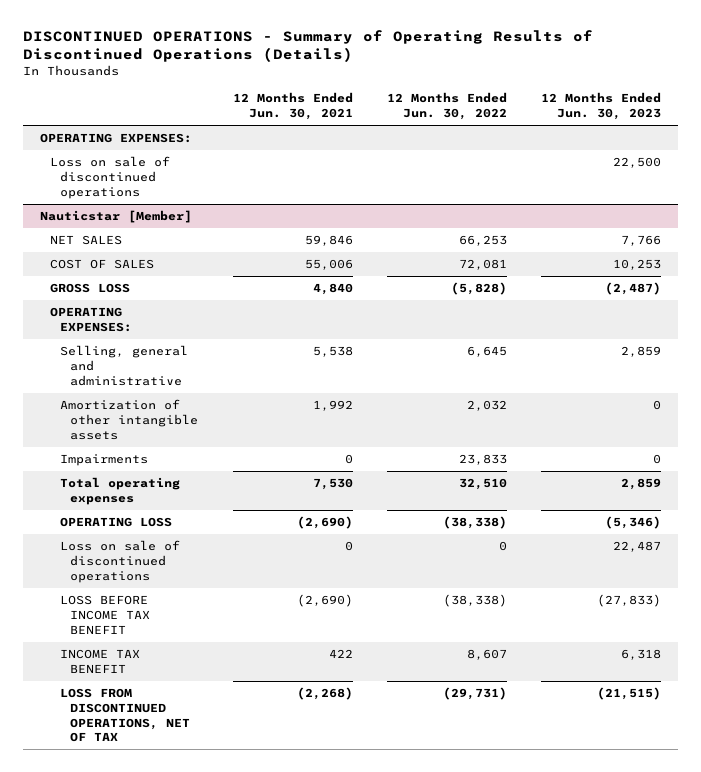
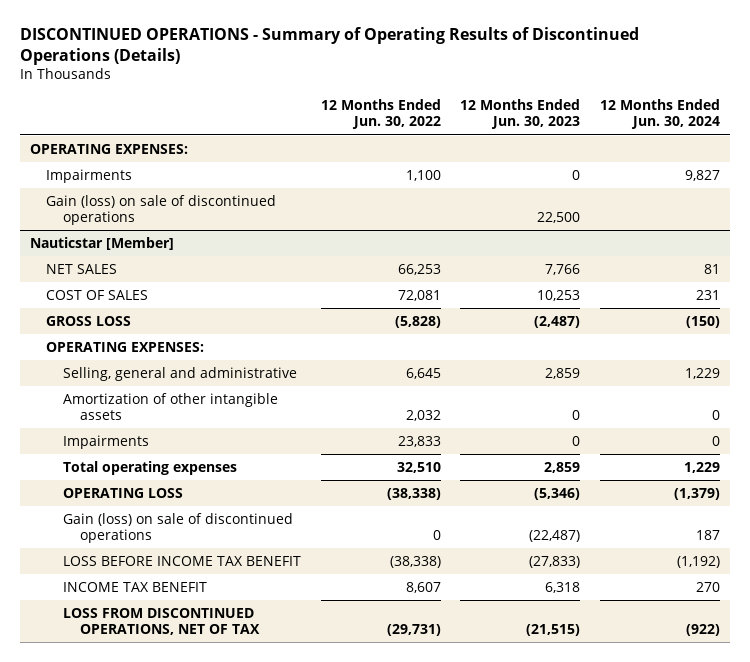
- | 12 Months Ended Jun. 30, 2021 | 12 Months Ended Jun. 30, 2022 | 12 Months Ended Jun. 30, 2023
+ | 12 Months Ended Jun. 30, 2022 | 12 Months Ended Jun. 30, 2023 | 12 Months Ended Jun. 30, 2024
- Loss on sale of discontinued operations | | | 22,500
+ Impairments | 1,100 | 0 | 9,827
+ Gain (loss) on sale of discontinued operations | | 22,500 |
@ Nauticstar [Member]
- Loss on sale of discontinued operations | 0 | 0 | 22,487
+ Gain (loss) on sale of discontinued operations | 0 | (22,487) | 187

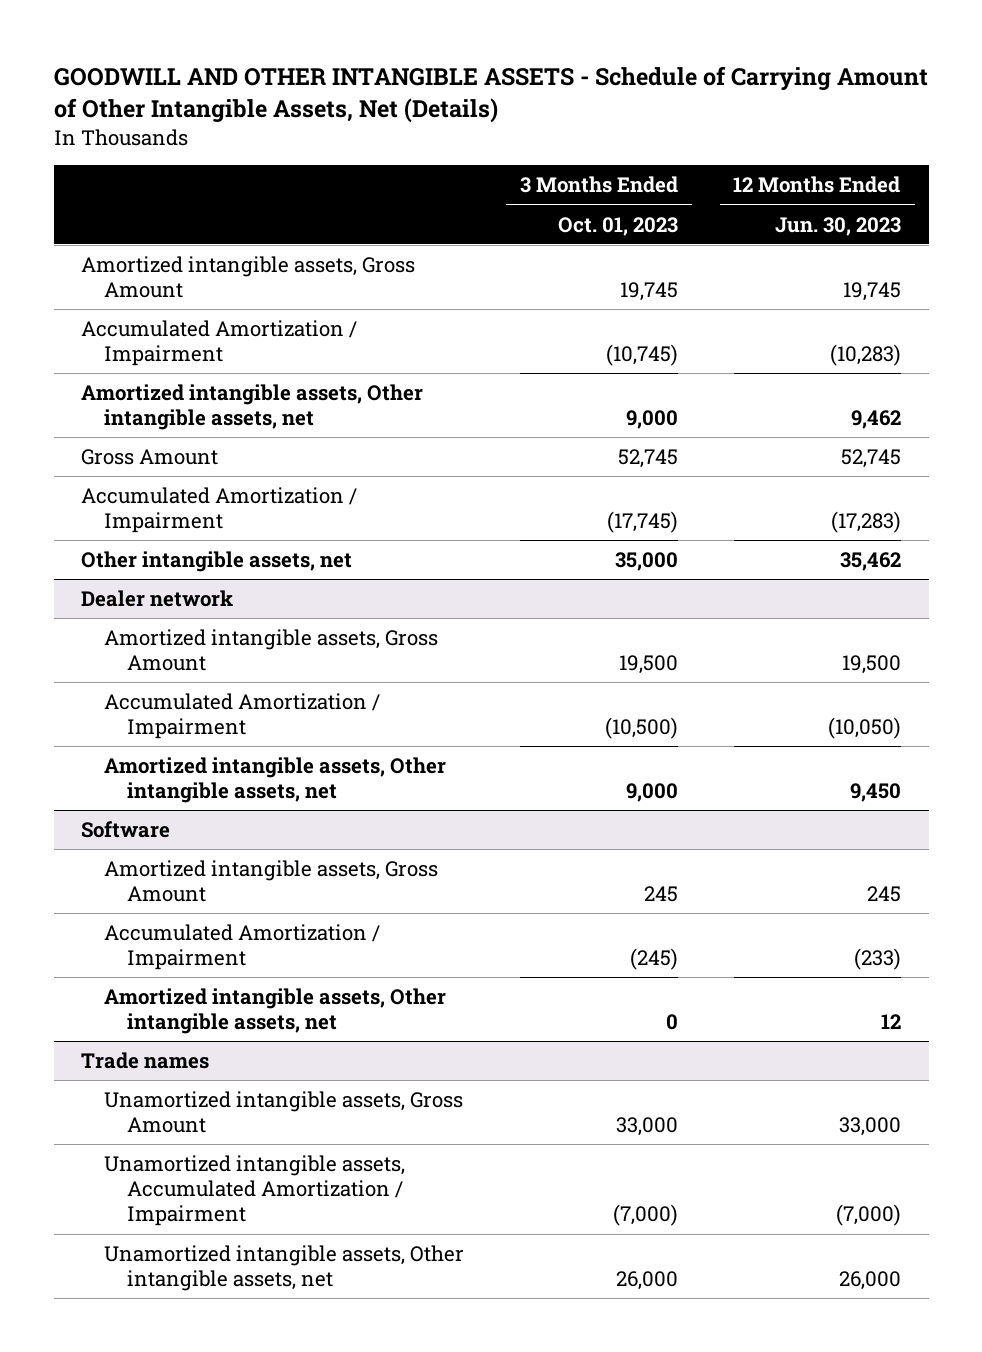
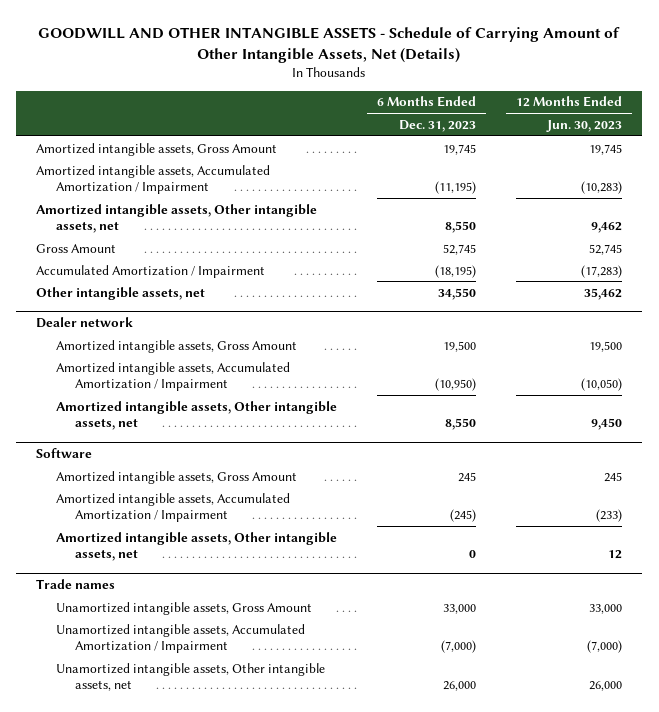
- | 3 Months Ended Oct. 01, 2023 | 12 Months Ended Jun. 30, 2023
+ | 6 Months Ended Dec. 31, 2023 | 12 Months Ended Jun. 30, 2023
- Accumulated Amortization / Impairment | (10,745) | (10,283)
+ Amortized intangible assets, Accumulated Amortization / Impairment | (11,195) | (10,283)
@ Dealer network
- Accumulated Amortization / Impairment | (10,500) | (10,050)
+ Amortized intangible assets, Accumulated Amortization / Impairment | (10,950) | (10,050)
@ Software
- Accumulated Amortization / Impairment | (245) | (233)
+ Amortized intangible assets, Accumulated Amortization / Impairment | (245) | (233)

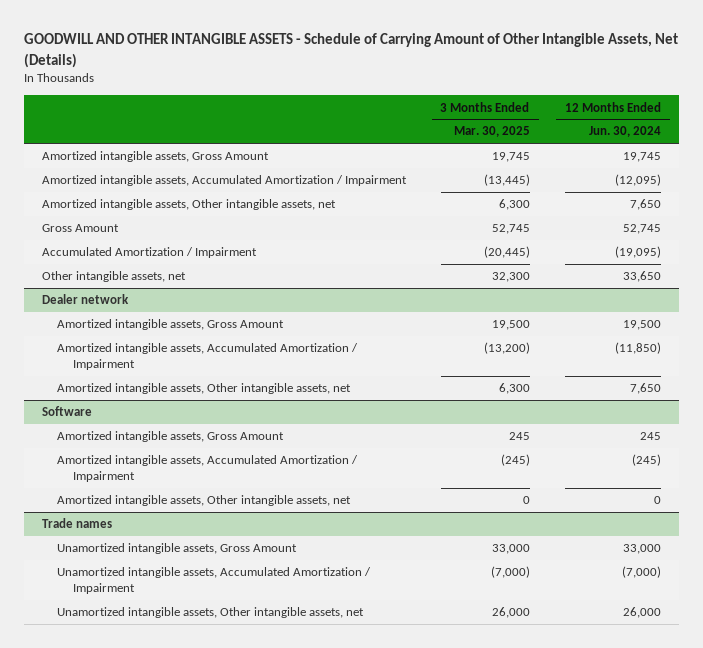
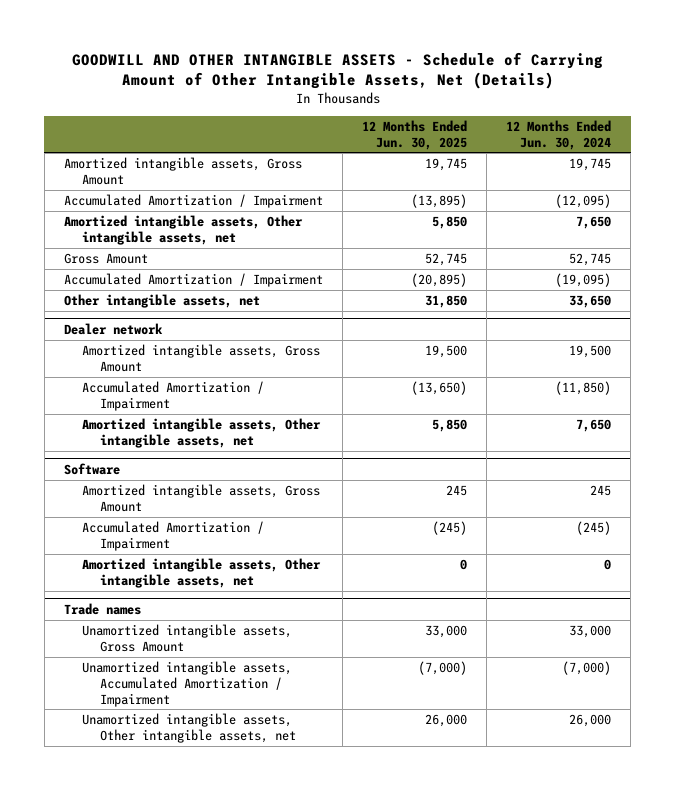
- | 3 Months Ended Mar. 30, 2025 | 12 Months Ended Jun. 30, 2024
+ | 12 Months Ended Jun. 30, 2025 | 12 Months Ended Jun. 30, 2024
- Amortized intangible assets, Accumulated Amortization / Impairment | (13,445) | (12,095)
+ Accumulated Amortization / Impairment | (13,895) | (12,095)
@ Dealer network
- Amortized intangible assets, Accumulated Amortization / Impairment | (13,200) | (11,850)
+ Accumulated Amortization / Impairment | (13,650) | (11,850)
@ Software
- Amortized intangible assets, Accumulated Amortization / Impairment | (245) | (245)
+ Accumulated Amortization / Impairment | (245) | (245)

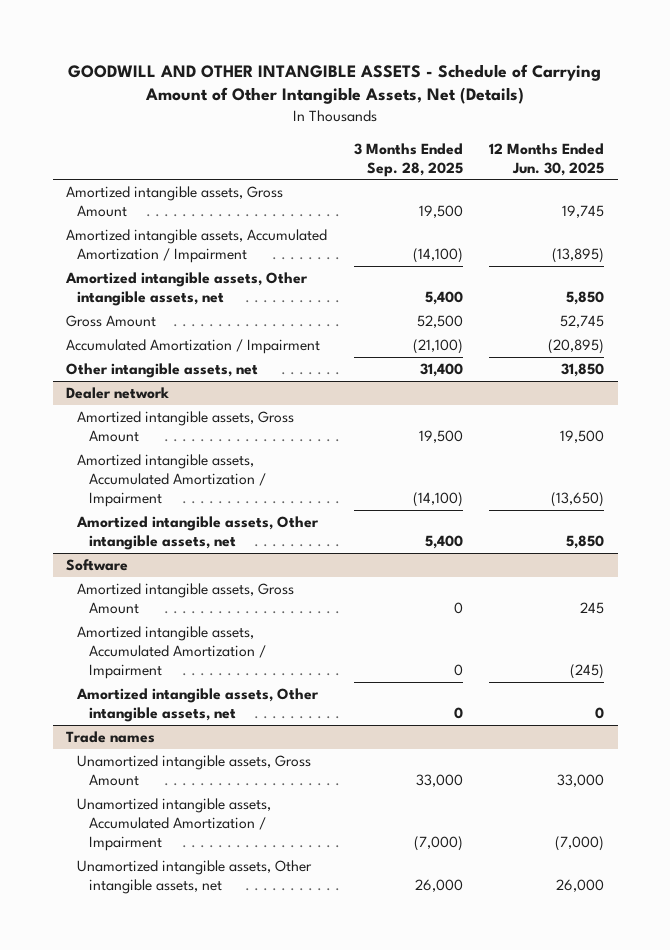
- | 12 Months Ended Jun. 30, 2025 | 12 Months Ended Jun. 30, 2024
+ | 3 Months Ended Sep. 28, 2025 | 12 Months Ended Jun. 30, 2025
- Accumulated Amortization / Impairment | (13,895) | (12,095)
+ Amortized intangible assets, Accumulated Amortization / Impairment | (14,100) | (13,895)
@ Dealer network
- Accumulated Amortization / Impairment | (13,650) | (11,850)
+ Amortized intangible assets, Accumulated Amortization / Impairment | (14,100) | (13,650)
@ Software
- Accumulated Amortization / Impairment | (245) | (245)
+ Amortized intangible assets, Accumulated Amortization / Impairment | 0 | (245)

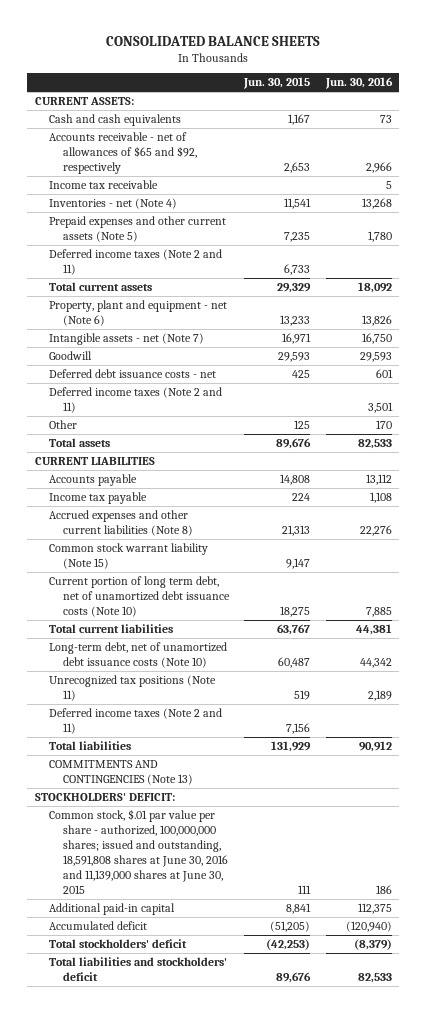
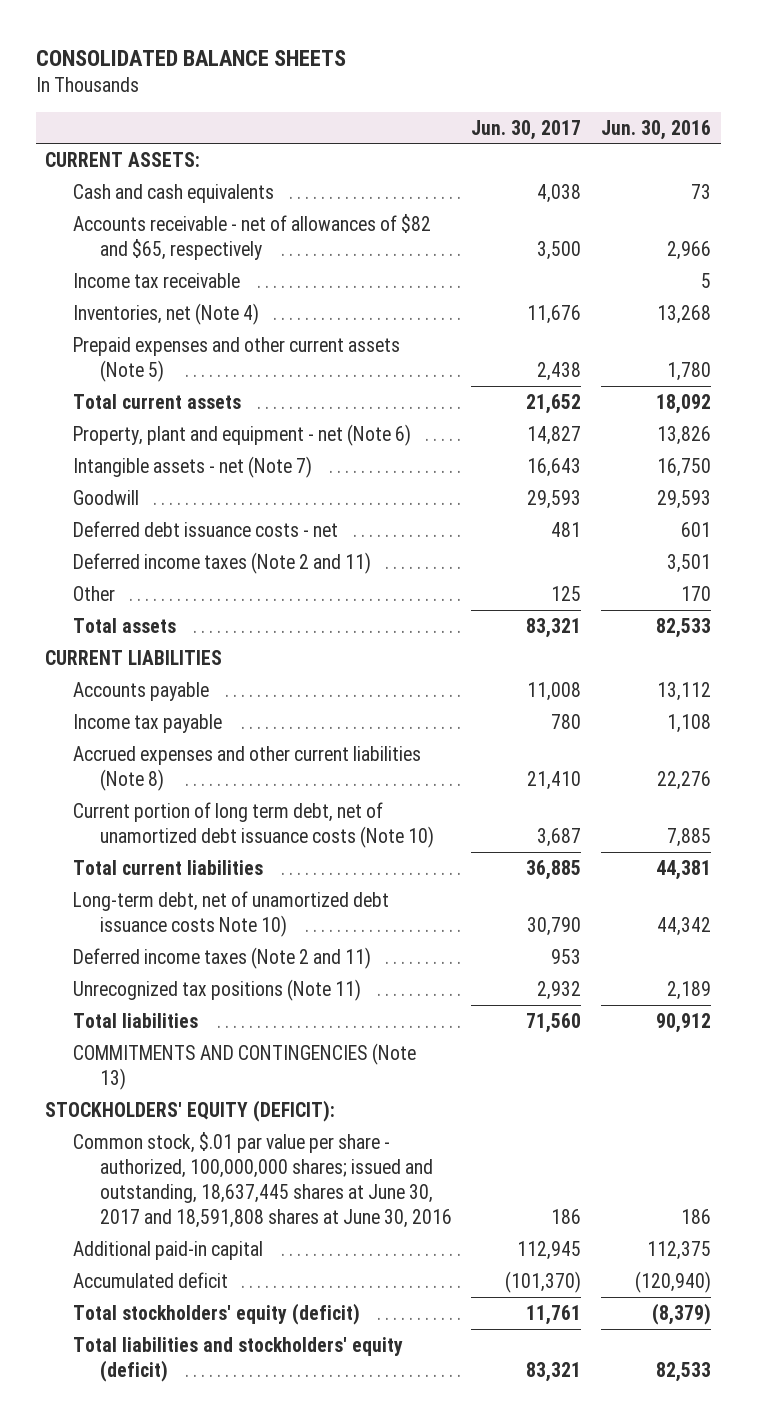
- | Jun. 30, 2015 | Jun. 30, 2016
+ | Jun. 30, 2017 | Jun. 30, 2016
- Accounts receivable - net of allowances of $65 and $92, respectively | 2,653 | 2,966
+ Accounts receivable - net of allowances of $82 and $65, respectively | 3,500 | 2,966
- Inventories - net (Note 4) | 11,541 | 13,268
+ Inventories, net (Note 4) | 11,676 | 13,268
- Deferred income taxes (Note 2 and 11) | 6,733 |
- Common stock warrant liability (Note 15) | 9,147 |
- Long-term debt, net of unamortized debt issuance costs (Note 10) | 60,487 | 44,342
+ Long-term debt, net of unamortized debt issuance costs Note 10) | 30,790 | 44,342
moved down: Unrecognized tax positions (Note 11) | 2,932 | 2,189
- STOCKHOLDERS' DEFICIT:
- Common stock, $.01 par value per share - authorized, 100,000,000 shares; issued and outstanding, 18,591,808 shares at June 30, 2016 and 11,139,000 shares at June 30, 2015 | 111 | 186
+ STOCKHOLDERS' EQUITY (DEFICIT):
+ Common stock, $.01 par value per share - authorized, 100,000,000 shares; issued and outstanding, 18,637,445 shares at June 30, 2017 and 18,591,808 shares at June 30, 2016 | 186 | 186
- Total stockholders' deficit | (42,253) | (8,379)
- Total liabilities and stockholders' deficit | 89,676 | 82,533
+ Total stockholders' equity (deficit) | 11,761 | (8,379)
+ Total liabilities and stockholders' equity (deficit) | 83,321 | 82,533

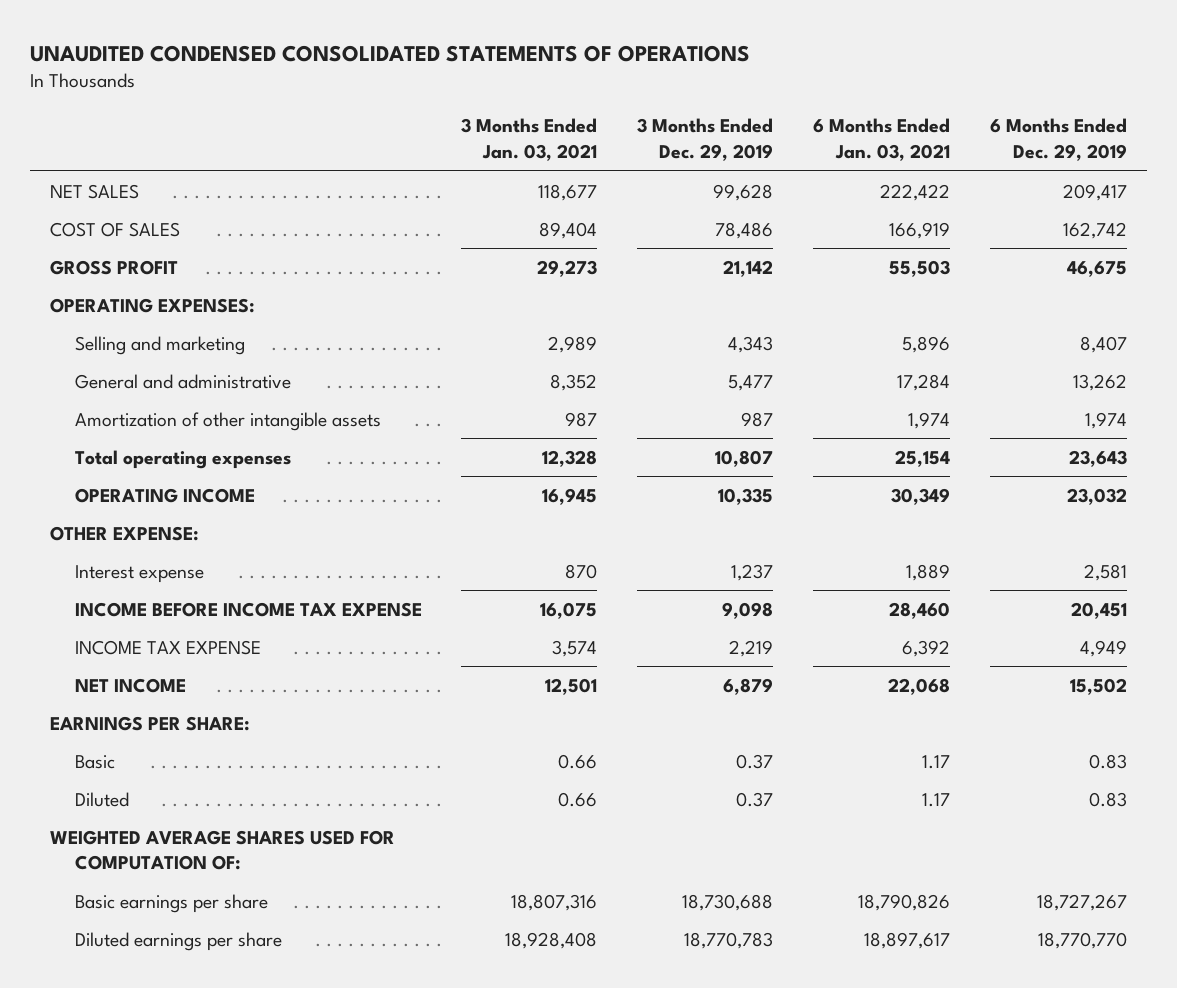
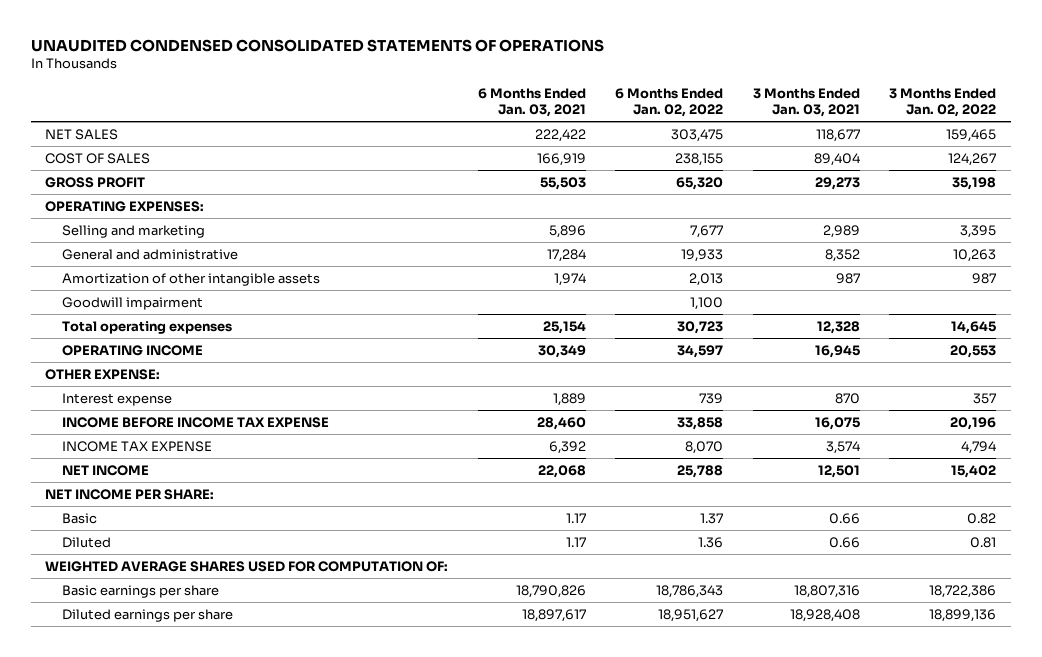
- | 3 Months Ended Jan. 03, 2021 | 3 Months Ended Dec. 29, 2019 | 6 Months Ended Jan. 03, 2021 | 6 Months Ended Dec. 29, 2019
+ | 6 Months Ended Jan. 03, 2021 | 6 Months Ended Jan. 02, 2022 | 3 Months Ended Jan. 03, 2021 | 3 Months Ended Jan. 02, 2022
+ Goodwill impairment | | 1,100 | |
- EARNINGS PER SHARE:
+ NET INCOME PER SHARE:

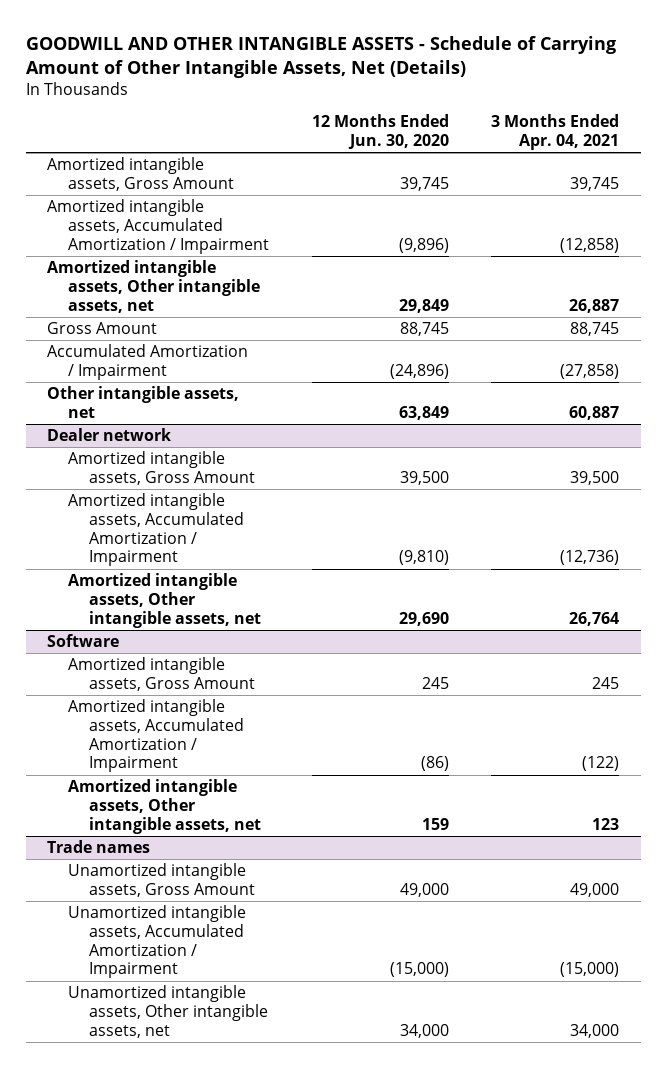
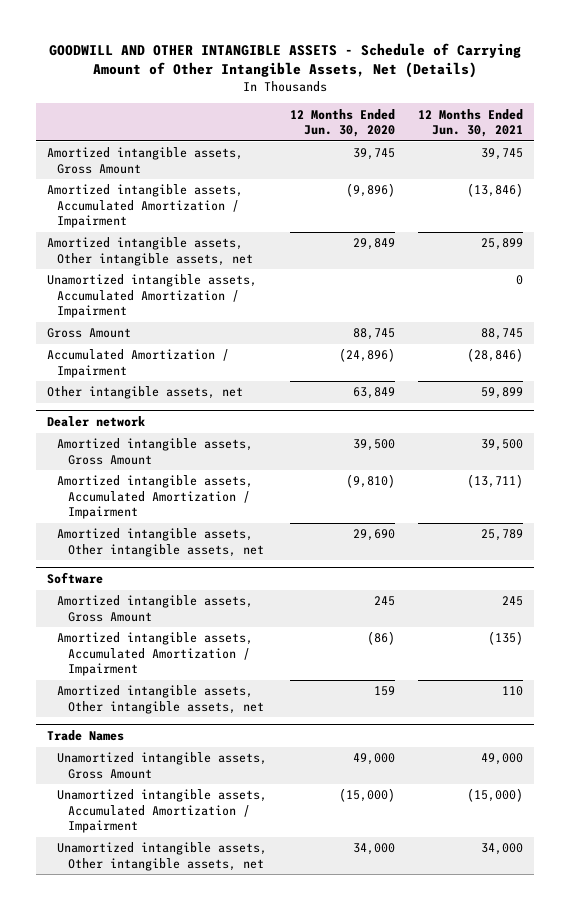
- | 12 Months Ended Jun. 30, 2020 | 3 Months Ended Apr. 04, 2021
+ | 12 Months Ended Jun. 30, 2020 | 12 Months Ended Jun. 30, 2021
+ Unamortized intangible assets, Accumulated Amortization / Impairment | | 0
- Trade names
+ Trade Names

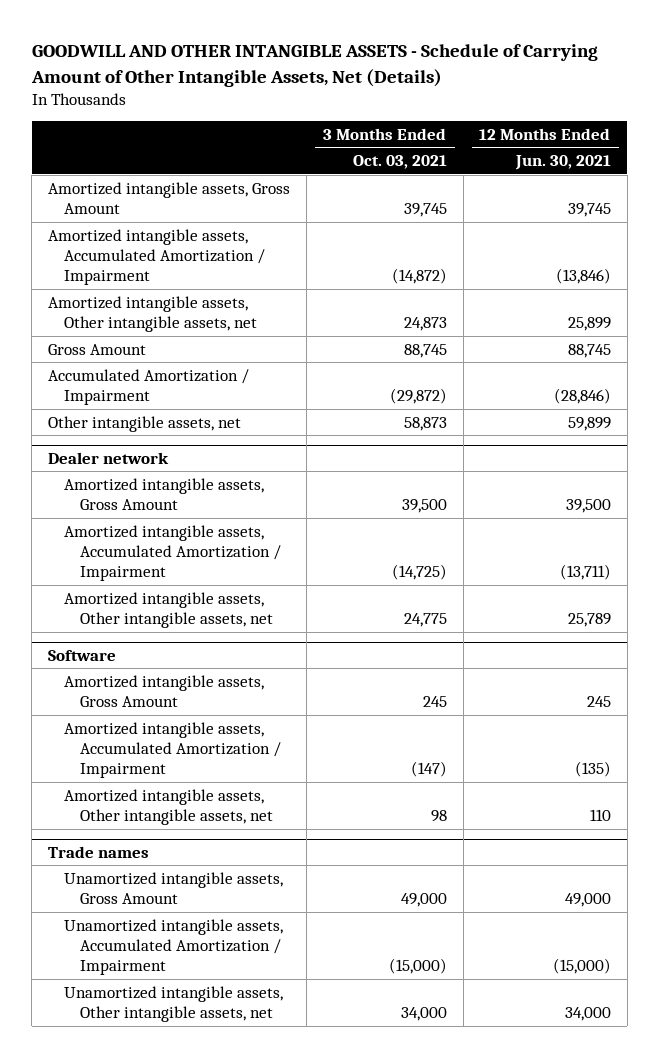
- | 12 Months Ended Jun. 30, 2020 | 12 Months Ended Jun. 30, 2021
+ | 3 Months Ended Oct. 03, 2021 | 12 Months Ended Jun. 30, 2021
- Unamortized intangible assets, Accumulated Amortization / Impairment | | 0
- Trade Names
+ Trade names

